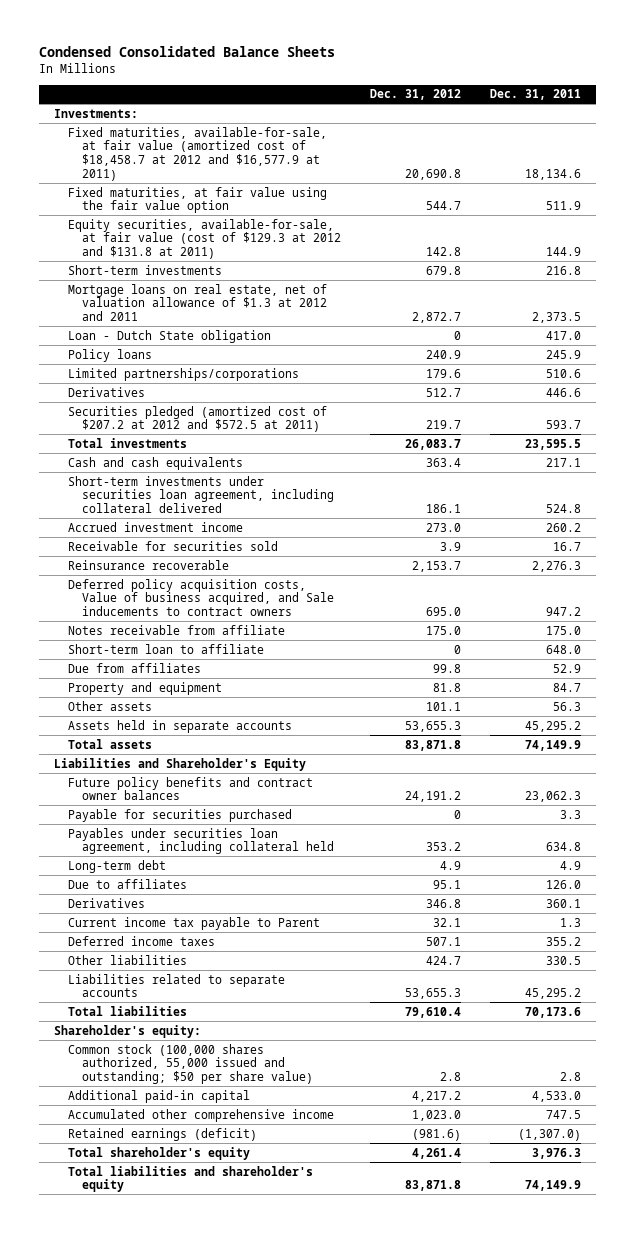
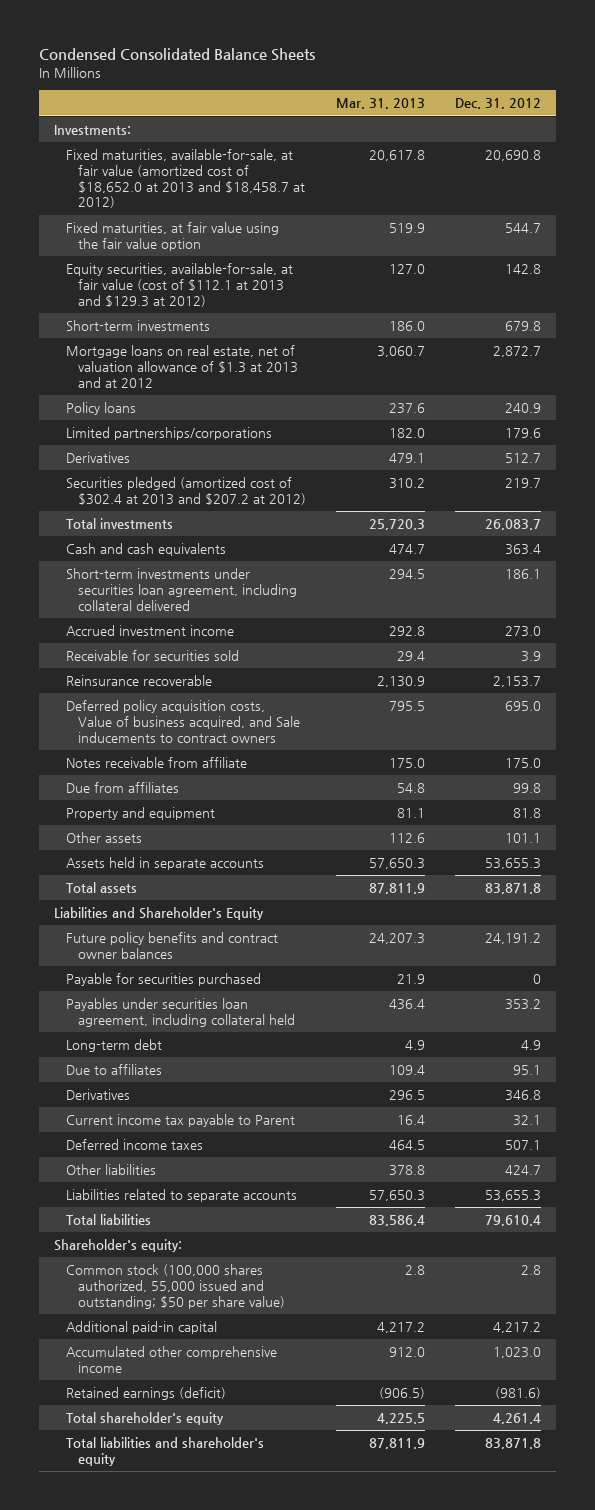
- | Dec. 31, 2012 | Dec. 31, 2011
+ | Mar. 31, 2013 | Dec. 31, 2012
- Fixed maturities, available-for-sale, at fair value (amortized cost of $18,458.7 at 2012 and $16,577.9 at 2011) | 20,690.8 | 18,134.6
+ Fixed maturities, available-for-sale, at fair value (amortized cost of $18,652.0 at 2013 and $18,458.7 at 2012) | 20,617.8 | 20,690.8
- Equity securities, available-for-sale, at fair value (cost of $129.3 at 2012 and $131.8 at 2011) | 142.8 | 144.9
+ Equity securities, available-for-sale, at fair value (cost of $112.1 at 2013 and $129.3 at 2012) | 127.0 | 142.8
- Mortgage loans on real estate, net of valuation allowance of $1.3 at 2012 and 2011 | 2,872.7 | 2,373.5
- Loan - Dutch State obligation | 0 | 417.0
+ Mortgage loans on real estate, net of valuation allowance of $1.3 at 2013 and at 2012 | 3,060.7 | 2,872.7
- Securities pledged (amortized cost of $207.2 at 2012 and $572.5 at 2011) | 219.7 | 593.7
+ Securities pledged (amortized cost of $302.4 at 2013 and $207.2 at 2012) | 310.2 | 219.7
- Short-term loan to affiliate | 0 | 648.0

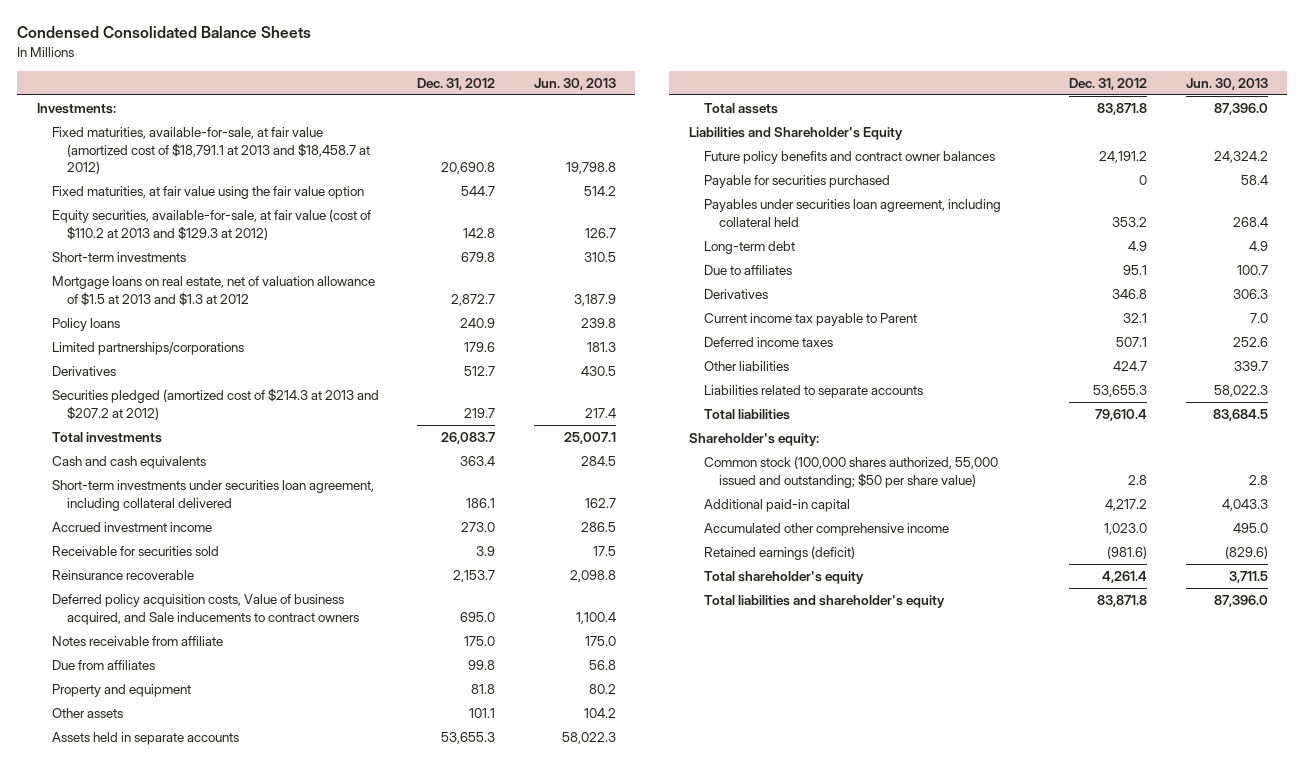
- | Mar. 31, 2013 | Dec. 31, 2012
+ | Dec. 31, 2012 | Jun. 30, 2013
- Fixed maturities, available-for-sale, at fair value (amortized cost of $18,652.0 at 2013 and $18,458.7 at 2012) | 20,617.8 | 20,690.8
+ Fixed maturities, available-for-sale, at fair value (amortized cost of $18,791.1 at 2013 and $18,458.7 at 2012) | 20,690.8 | 19,798.8
- Equity securities, available-for-sale, at fair value (cost of $112.1 at 2013 and $129.3 at 2012) | 127.0 | 142.8
+ Equity securities, available-for-sale, at fair value (cost of $110.2 at 2013 and $129.3 at 2012) | 142.8 | 126.7
- Mortgage loans on real estate, net of valuation allowance of $1.3 at 2013 and at 2012 | 3,060.7 | 2,872.7
+ Mortgage loans on real estate, net of valuation allowance of $1.5 at 2013 and $1.3 at 2012 | 2,872.7 | 3,187.9
- Securities pledged (amortized cost of $302.4 at 2013 and $207.2 at 2012) | 310.2 | 219.7
+ Securities pledged (amortized cost of $214.3 at 2013 and $207.2 at 2012) | 219.7 | 217.4

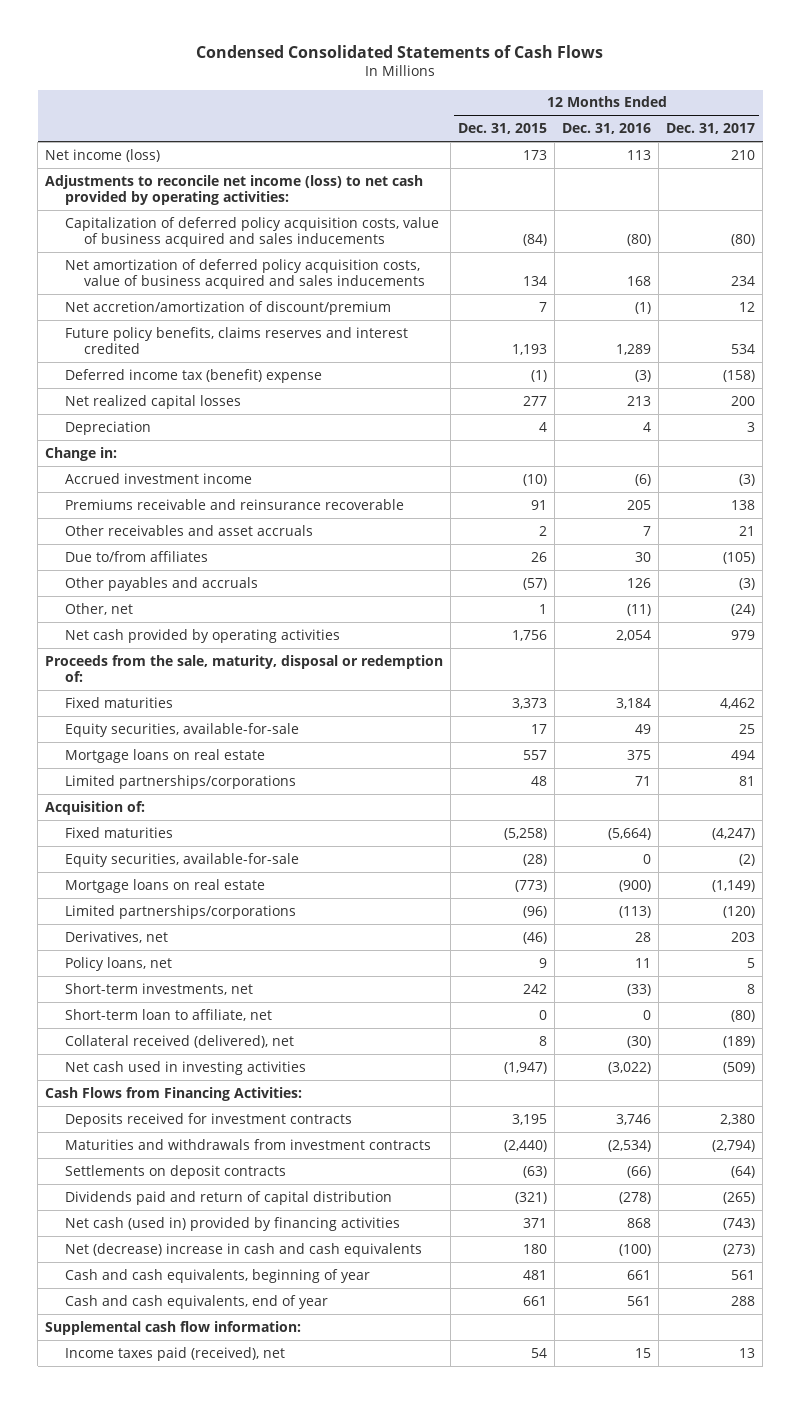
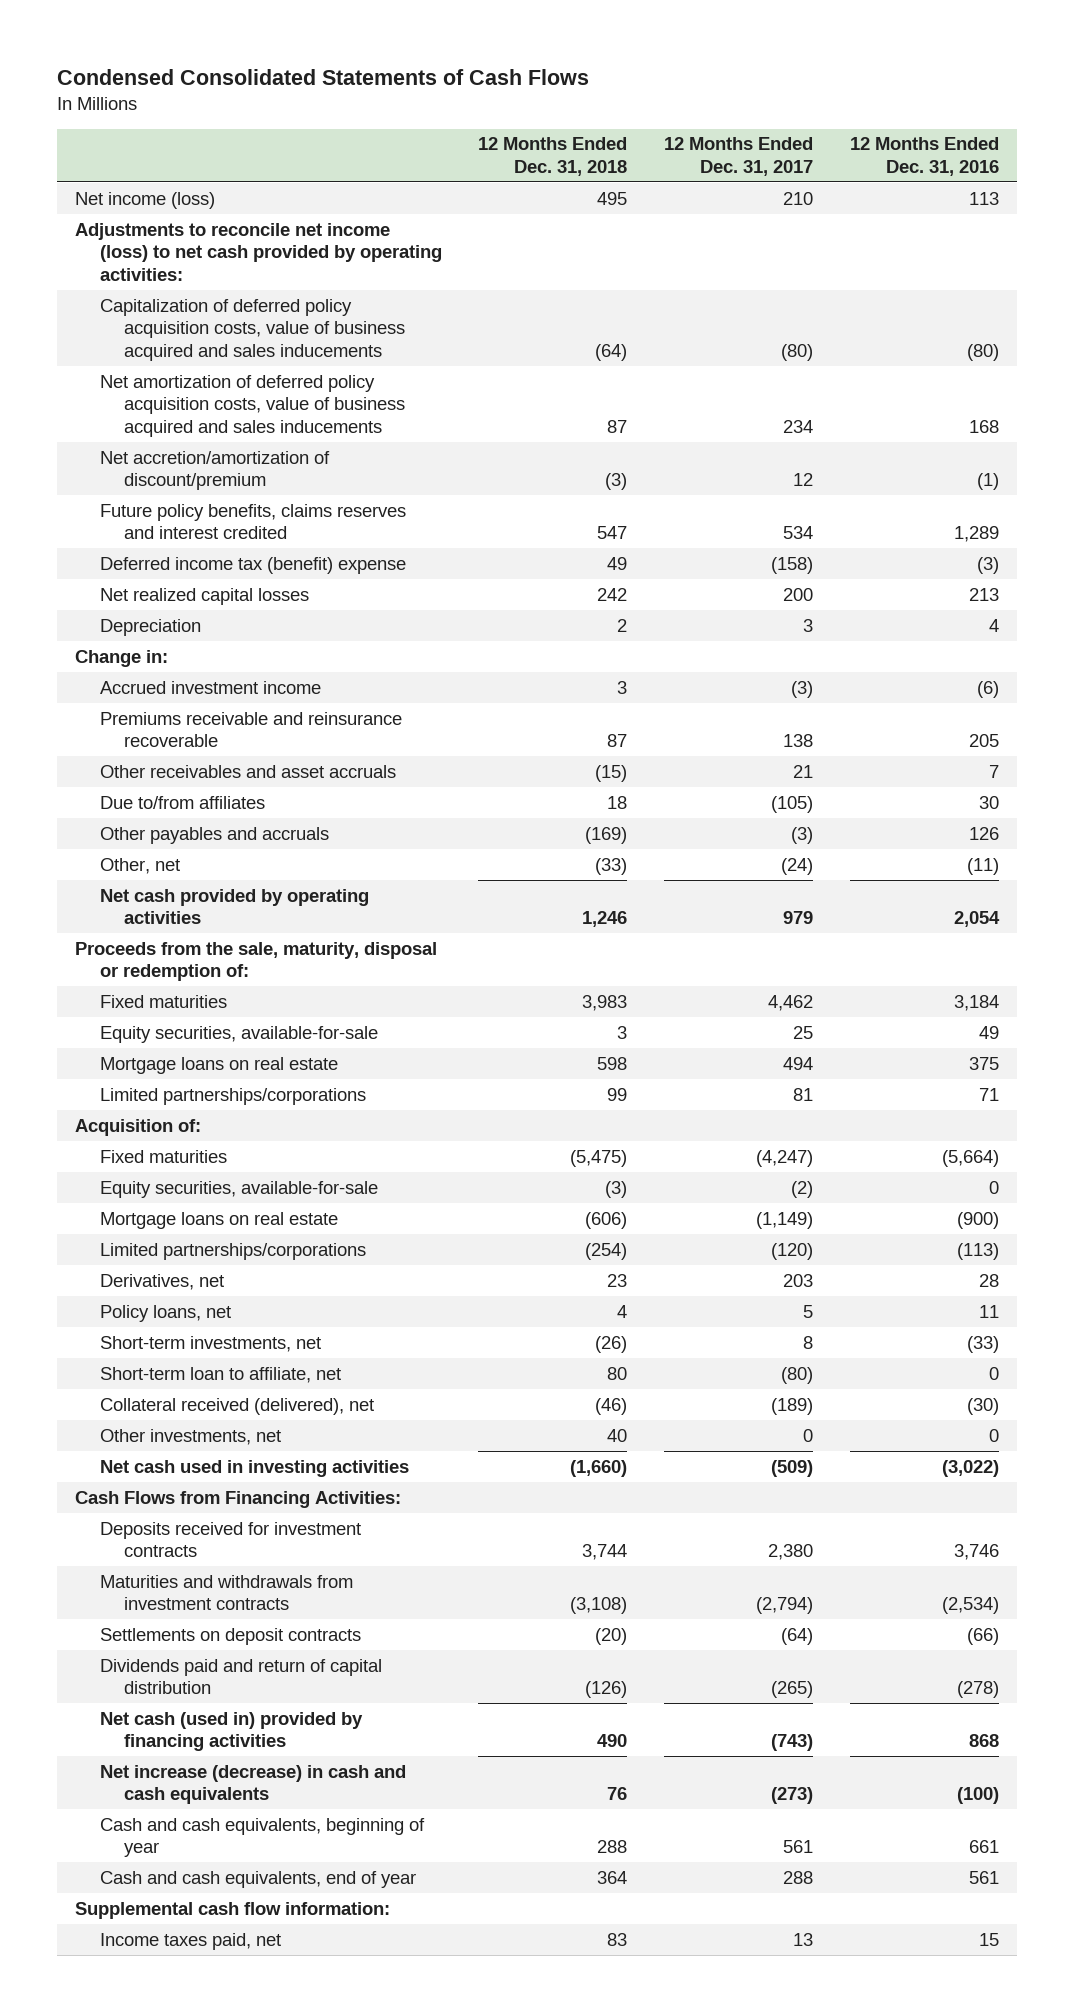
- | 12 Months Ended Dec. 31, 2015 | 12 Months Ended Dec. 31, 2016 | 12 Months Ended Dec. 31, 2017
+ | 12 Months Ended Dec. 31, 2018 | 12 Months Ended Dec. 31, 2017 | 12 Months Ended Dec. 31, 2016
+ Other investments, net | 40 | 0 | 0
- Net (decrease) increase in cash and cash equivalents | 180 | (100) | (273)
+ Net increase (decrease) in cash and cash equivalents | 76 | (273) | (100)
- Income taxes paid (received), net | 54 | 15 | 13
+ Income taxes paid, net | 83 | 13 | 15

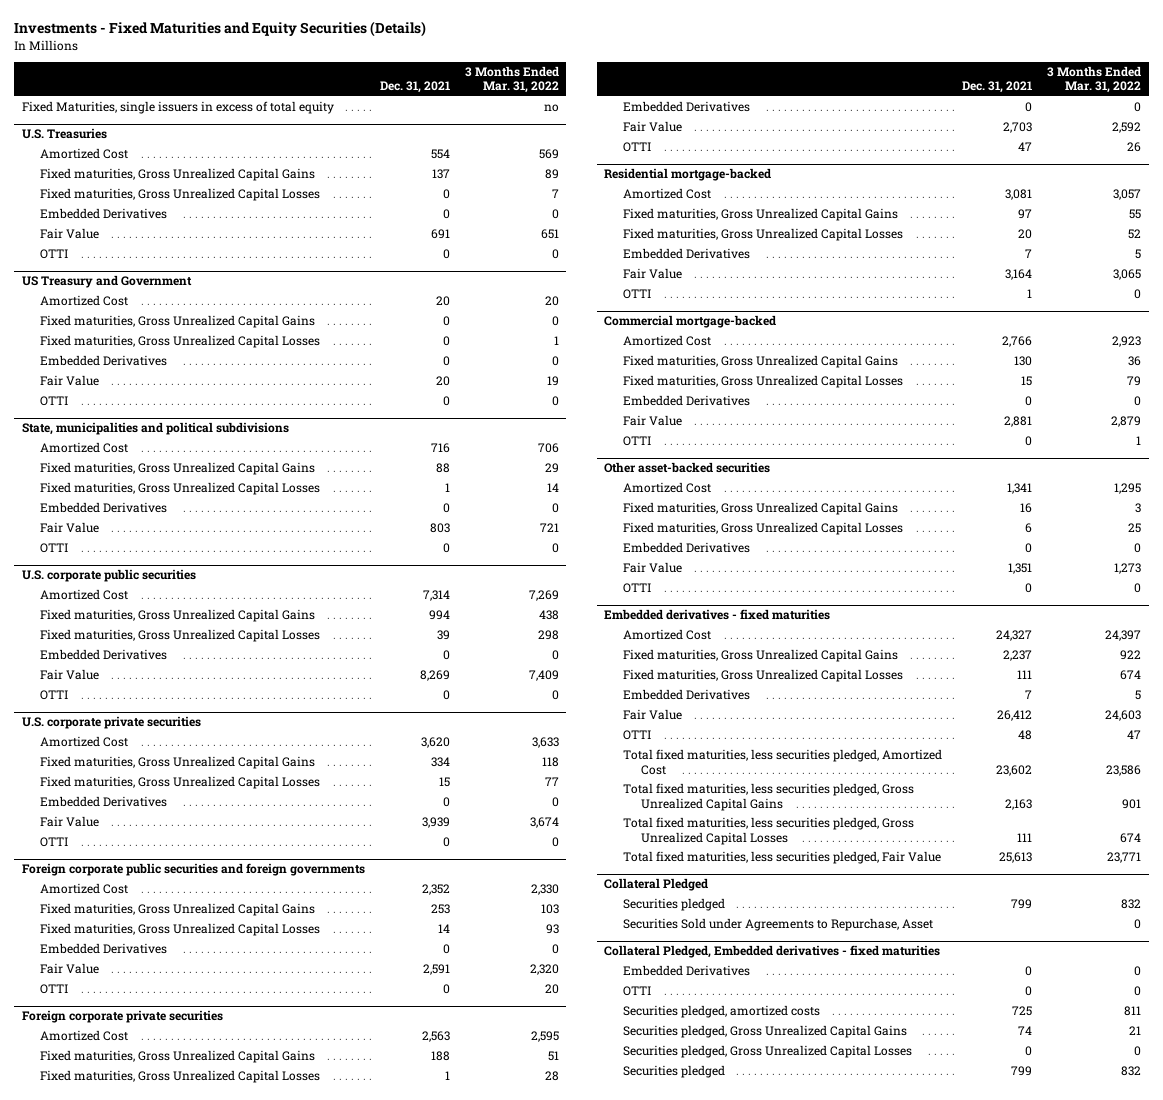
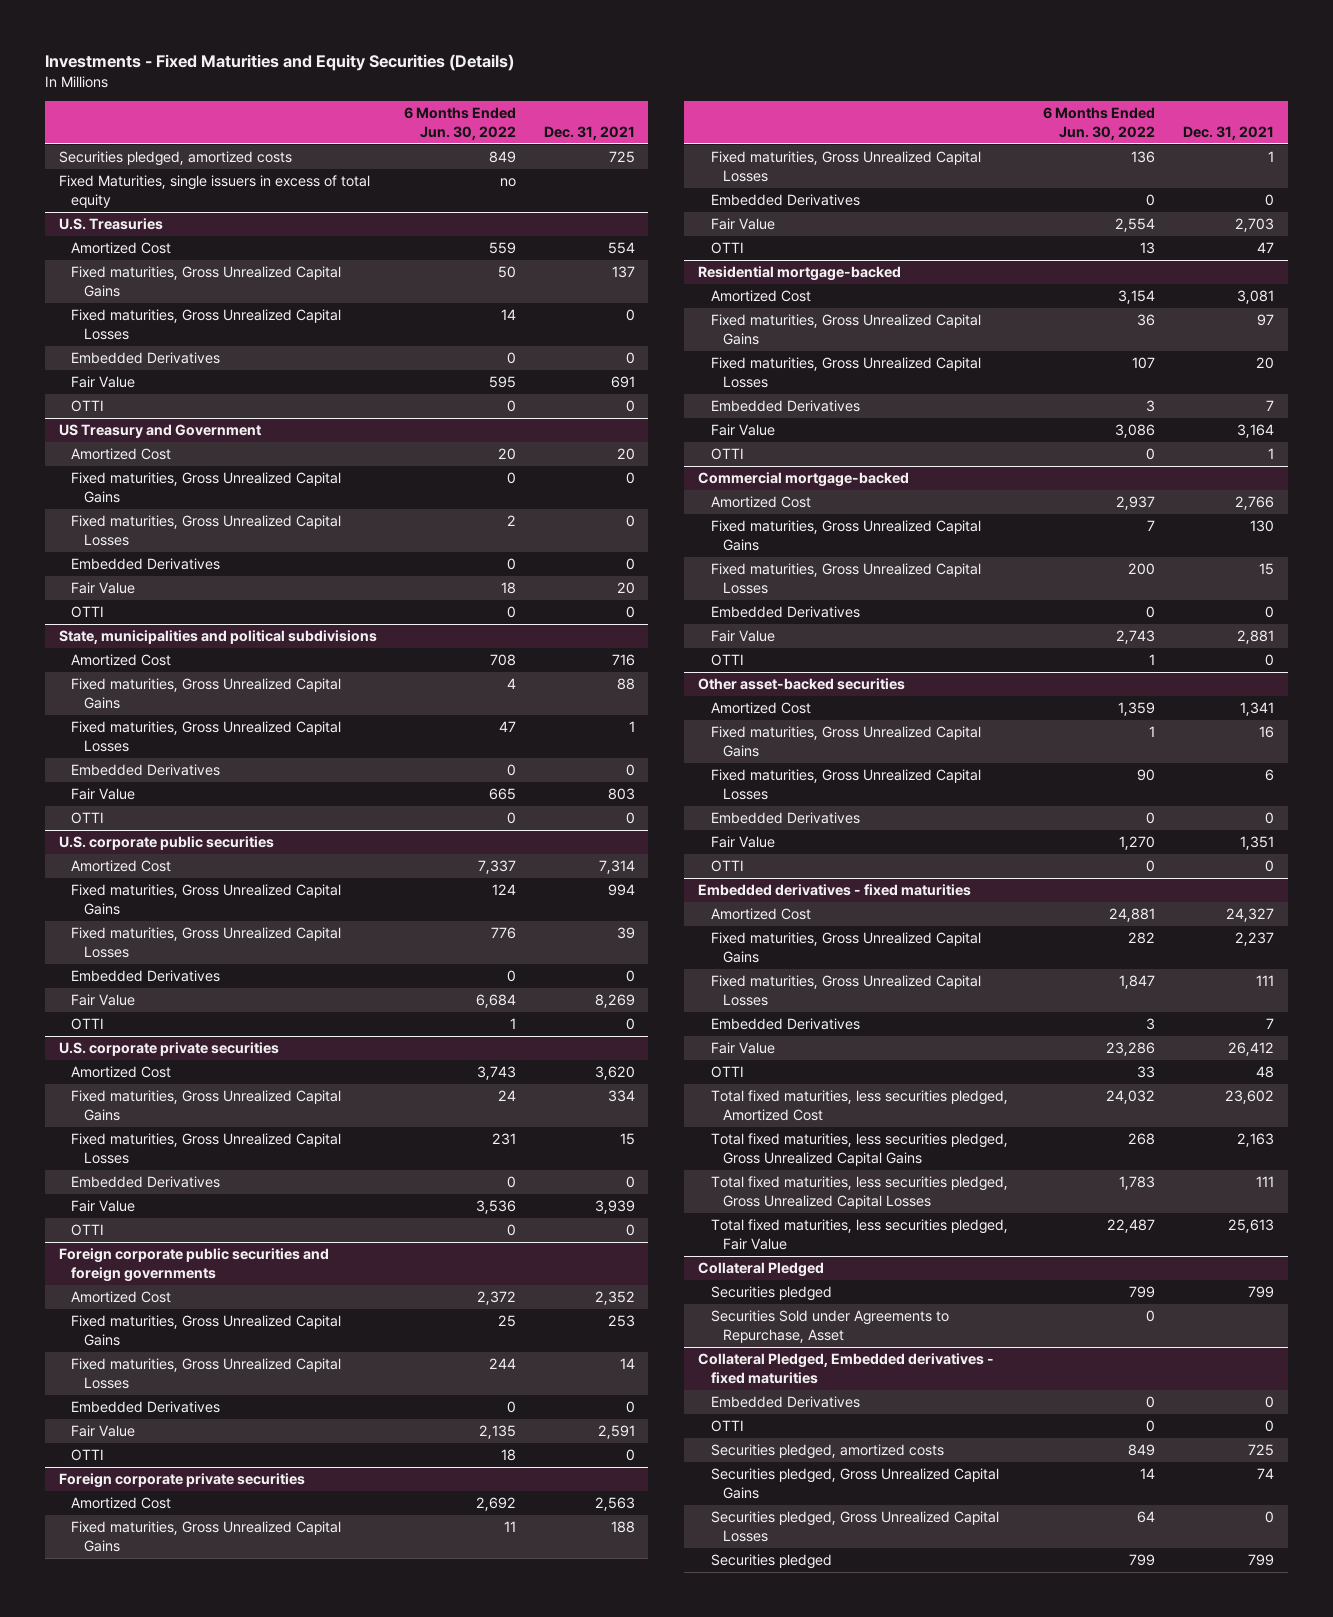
- | Dec. 31, 2021 | 3 Months Ended Mar. 31, 2022
+ | 6 Months Ended Jun. 30, 2022 | Dec. 31, 2021
+ Securities pledged, amortized costs | 849 | 725

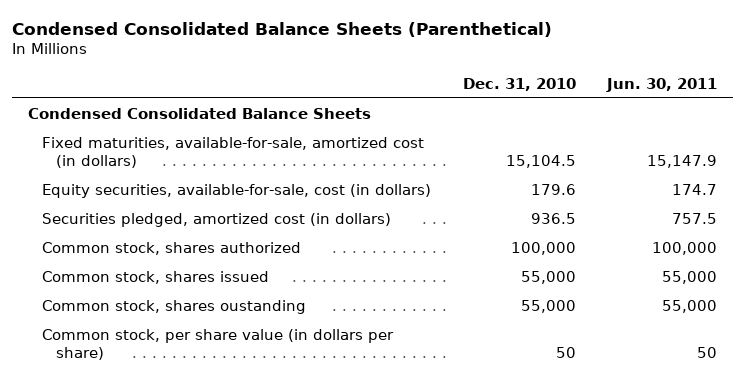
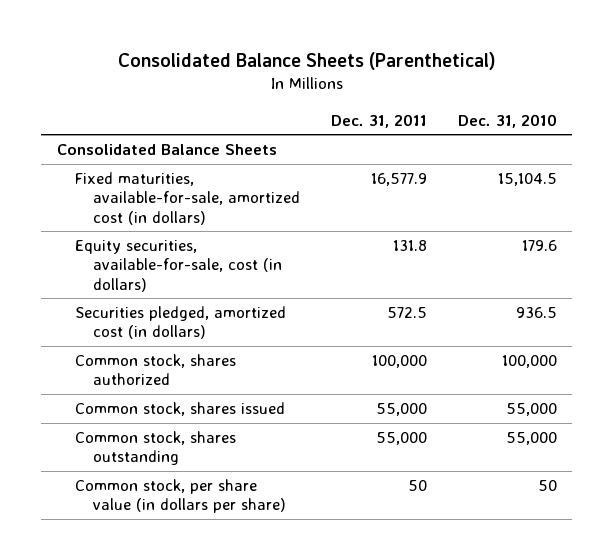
- Condensed Consolidated Balance Sheets (Parenthetical)
+ Consolidated Balance Sheets (Parenthetical)
- | Dec. 31, 2010 | Jun. 30, 2011
+ | Dec. 31, 2011 | Dec. 31, 2010
- Condensed Consolidated Balance Sheets
+ Consolidated Balance Sheets
- Common stock, shares oustanding | 55,000 | 55,000
+ Common stock, shares outstanding | 55,000 | 55,000

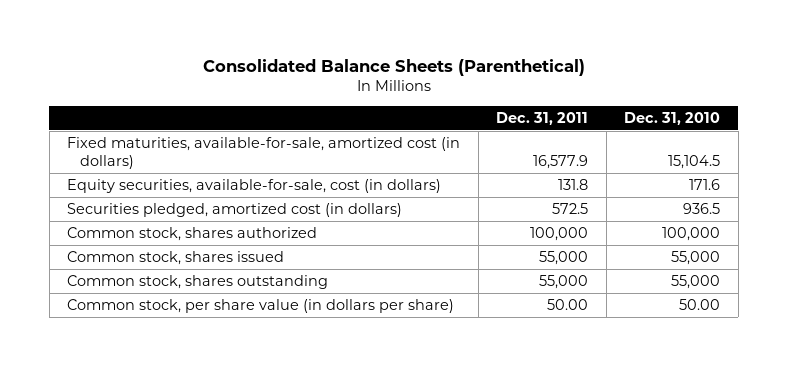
- Consolidated Balance Sheets
- Equity securities, available-for-sale, cost (in dollars) | 131.8 | 179.6
+ Equity securities, available-for-sale, cost (in dollars) | 131.8 | 171.6
- Common stock, per share value (in dollars per share) | 50 | 50
+ Common stock, per share value (in dollars per share) | 50.00 | 50.00

